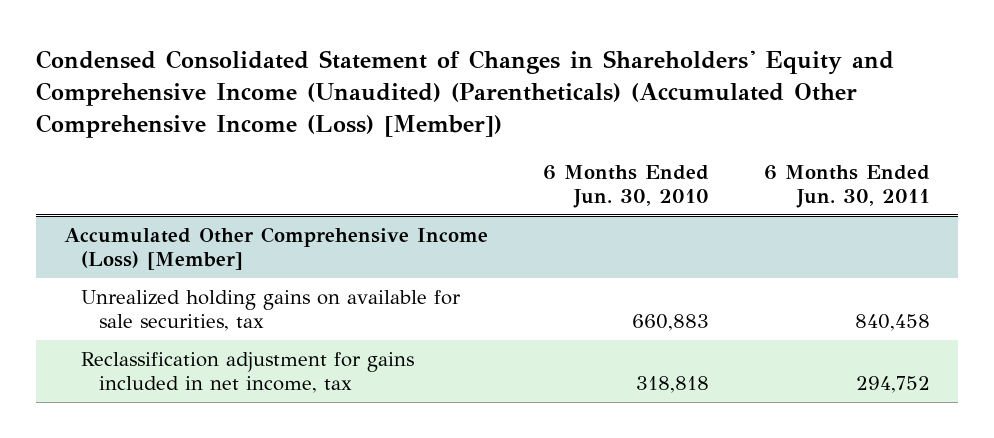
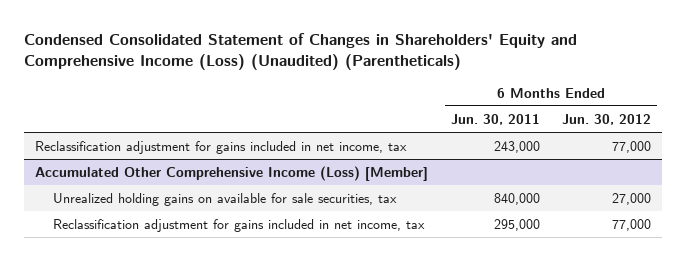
- Condensed Consolidated Statement of Changes in Shareholders' Equity and Comprehensive Income (Unaudited) (Parentheticals) (Accumulated Other Comprehensive Income (Loss) [Member])
+ Condensed Consolidated Statement of Changes in Shareholders' Equity and Comprehensive Income (Loss) (Unaudited) (Parentheticals)
- | 6 Months Ended Jun. 30, 2010 | 6 Months Ended Jun. 30, 2011
+ | 6 Months Ended Jun. 30, 2011 | 6 Months Ended Jun. 30, 2012
+ Reclassification adjustment for gains included in net income, tax | 243,000 | 77,000
@ Accumulated Other Comprehensive Income (Loss) [Member]
- Unrealized holding gains on available for sale securities, tax | 660,883 | 840,458
- Reclassification adjustment for gains included in net income, tax | 318,818 | 294,752
+ Unrealized holding gains on available for sale securities, tax | 840,000 | 27,000
+ Reclassification adjustment for gains included in net income, tax | 295,000 | 77,000

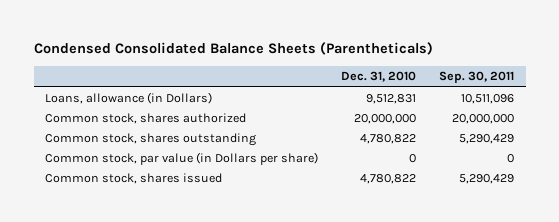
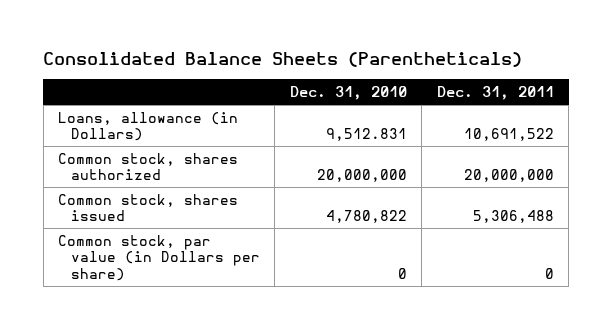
- Condensed Consolidated Balance Sheets (Parentheticals)
+ Consolidated Balance Sheets (Parentheticals)
- | Dec. 31, 2010 | Sep. 30, 2011
+ | Dec. 31, 2010 | Dec. 31, 2011
- Loans, allowance (in Dollars) | 9,512,831 | 10,511,096
+ Loans, allowance (in Dollars) | 9,512.831 | 10,691,522
- Common stock, shares outstanding | 4,780,822 | 5,290,429
moved down: Common stock, par value (in Dollars per share) | 0 | 0

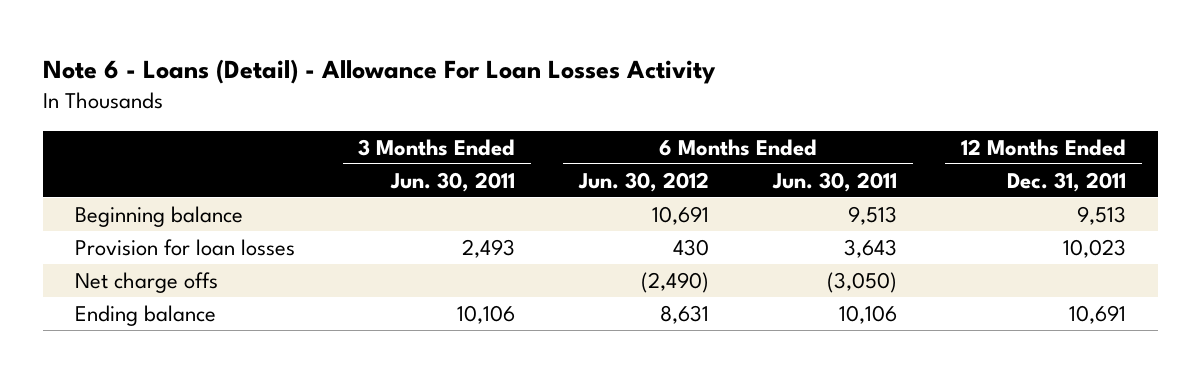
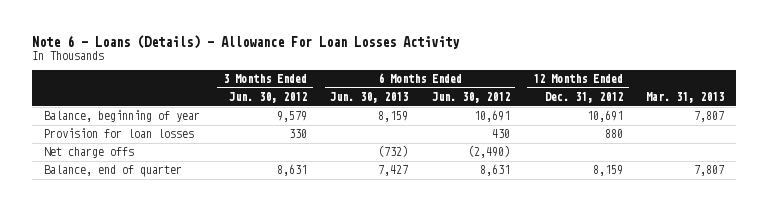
- Note 6 - Loans (Detail) - Allowance For Loan Losses Activity
+ Note 6 - Loans (Details) - Allowance For Loan Losses Activity
- | 3 Months Ended Jun. 30, 2011 | 6 Months Ended Jun. 30, 2012 | 6 Months Ended Jun. 30, 2011 | 12 Months Ended Dec. 31, 2011
+ | 3 Months Ended Jun. 30, 2012 | 6 Months Ended Jun. 30, 2013 | 6 Months Ended Jun. 30, 2012 | 12 Months Ended Dec. 31, 2012 | Mar. 31, 2013
- Beginning balance | | 10,691 | 9,513 | 9,513
+ Balance, beginning of year | 9,579 | 8,159 | 10,691 | 10,691 | 7,807
- Ending balance | 10,106 | 8,631 | 10,106 | 10,691
+ Balance, end of quarter | 8,631 | 7,427 | 8,631 | 8,159 | 7,807

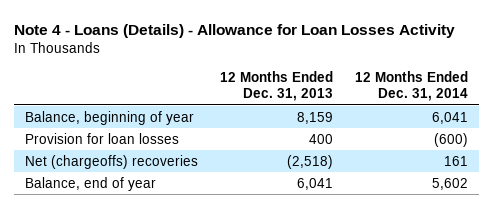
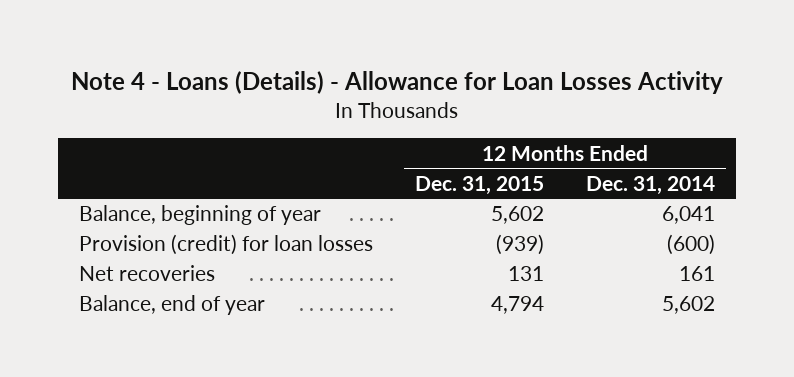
- | 12 Months Ended Dec. 31, 2013 | 12 Months Ended Dec. 31, 2014
+ | 12 Months Ended Dec. 31, 2015 | 12 Months Ended Dec. 31, 2014
- Provision for loan losses | 400 | (600)
- Net (chargeoffs) recoveries | (2,518) | 161
+ Provision (credit) for loan losses | (939) | (600)
+ Net recoveries | 131 | 161

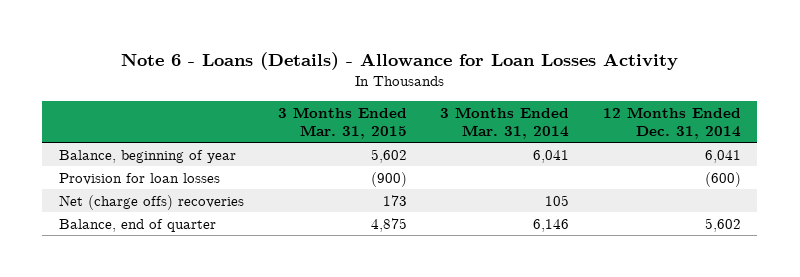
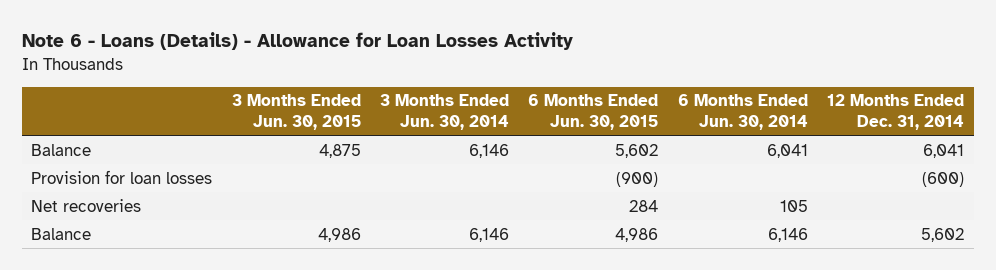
- | 3 Months Ended Mar. 31, 2015 | 3 Months Ended Mar. 31, 2014 | 12 Months Ended Dec. 31, 2014
+ | 3 Months Ended Jun. 30, 2015 | 3 Months Ended Jun. 30, 2014 | 6 Months Ended Jun. 30, 2015 | 6 Months Ended Jun. 30, 2014 | 12 Months Ended Dec. 31, 2014
- Balance, beginning of year | 5,602 | 6,041 | 6,041
+ Balance | 4,875 | 6,146 | 5,602 | 6,041 | 6,041
- Net (charge offs) recoveries | 173 | 105 |
- Balance, end of quarter | 4,875 | 6,146 | 5,602
+ Net recoveries | | | 284 | 105 |
+ Balance | 4,986 | 6,146 | 4,986 | 6,146 | 5,602

